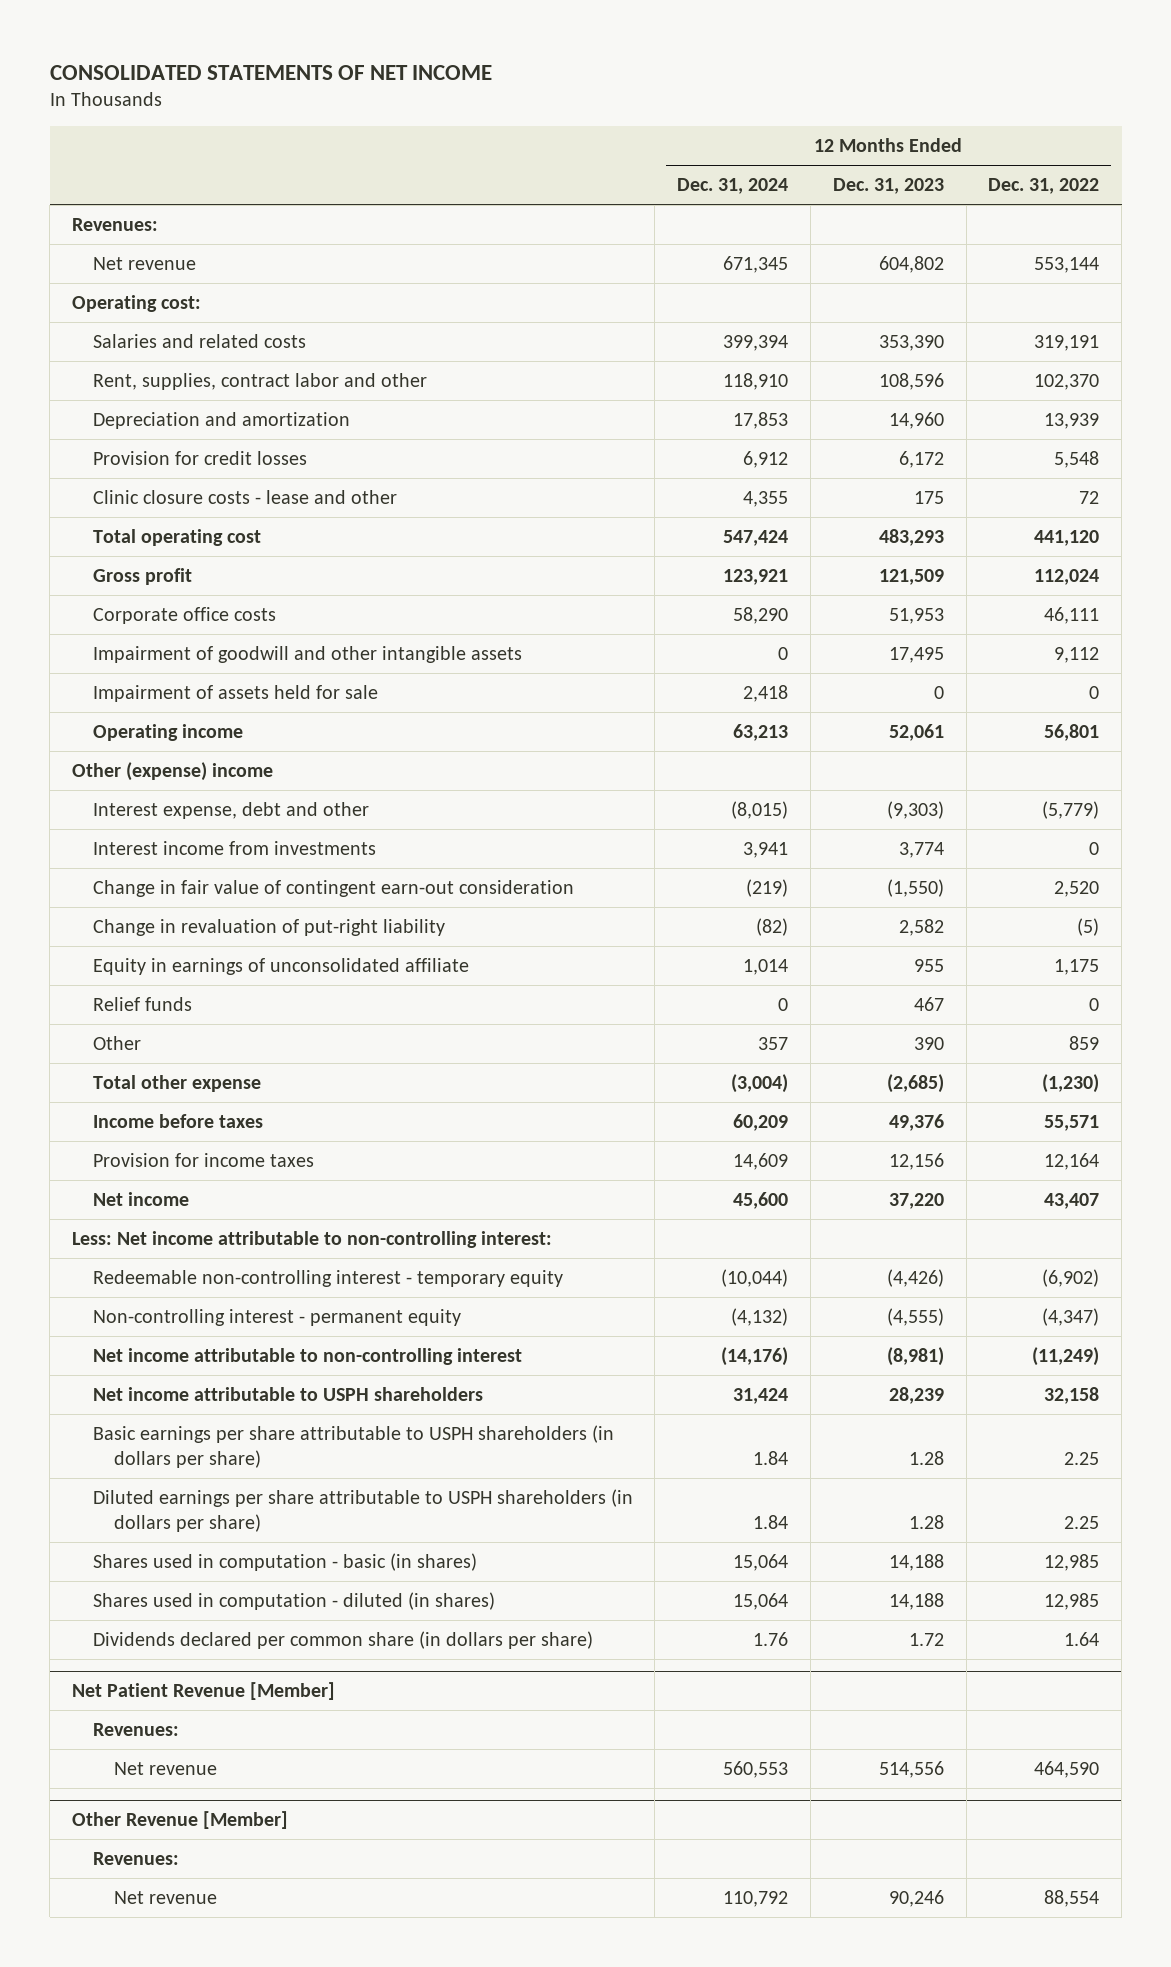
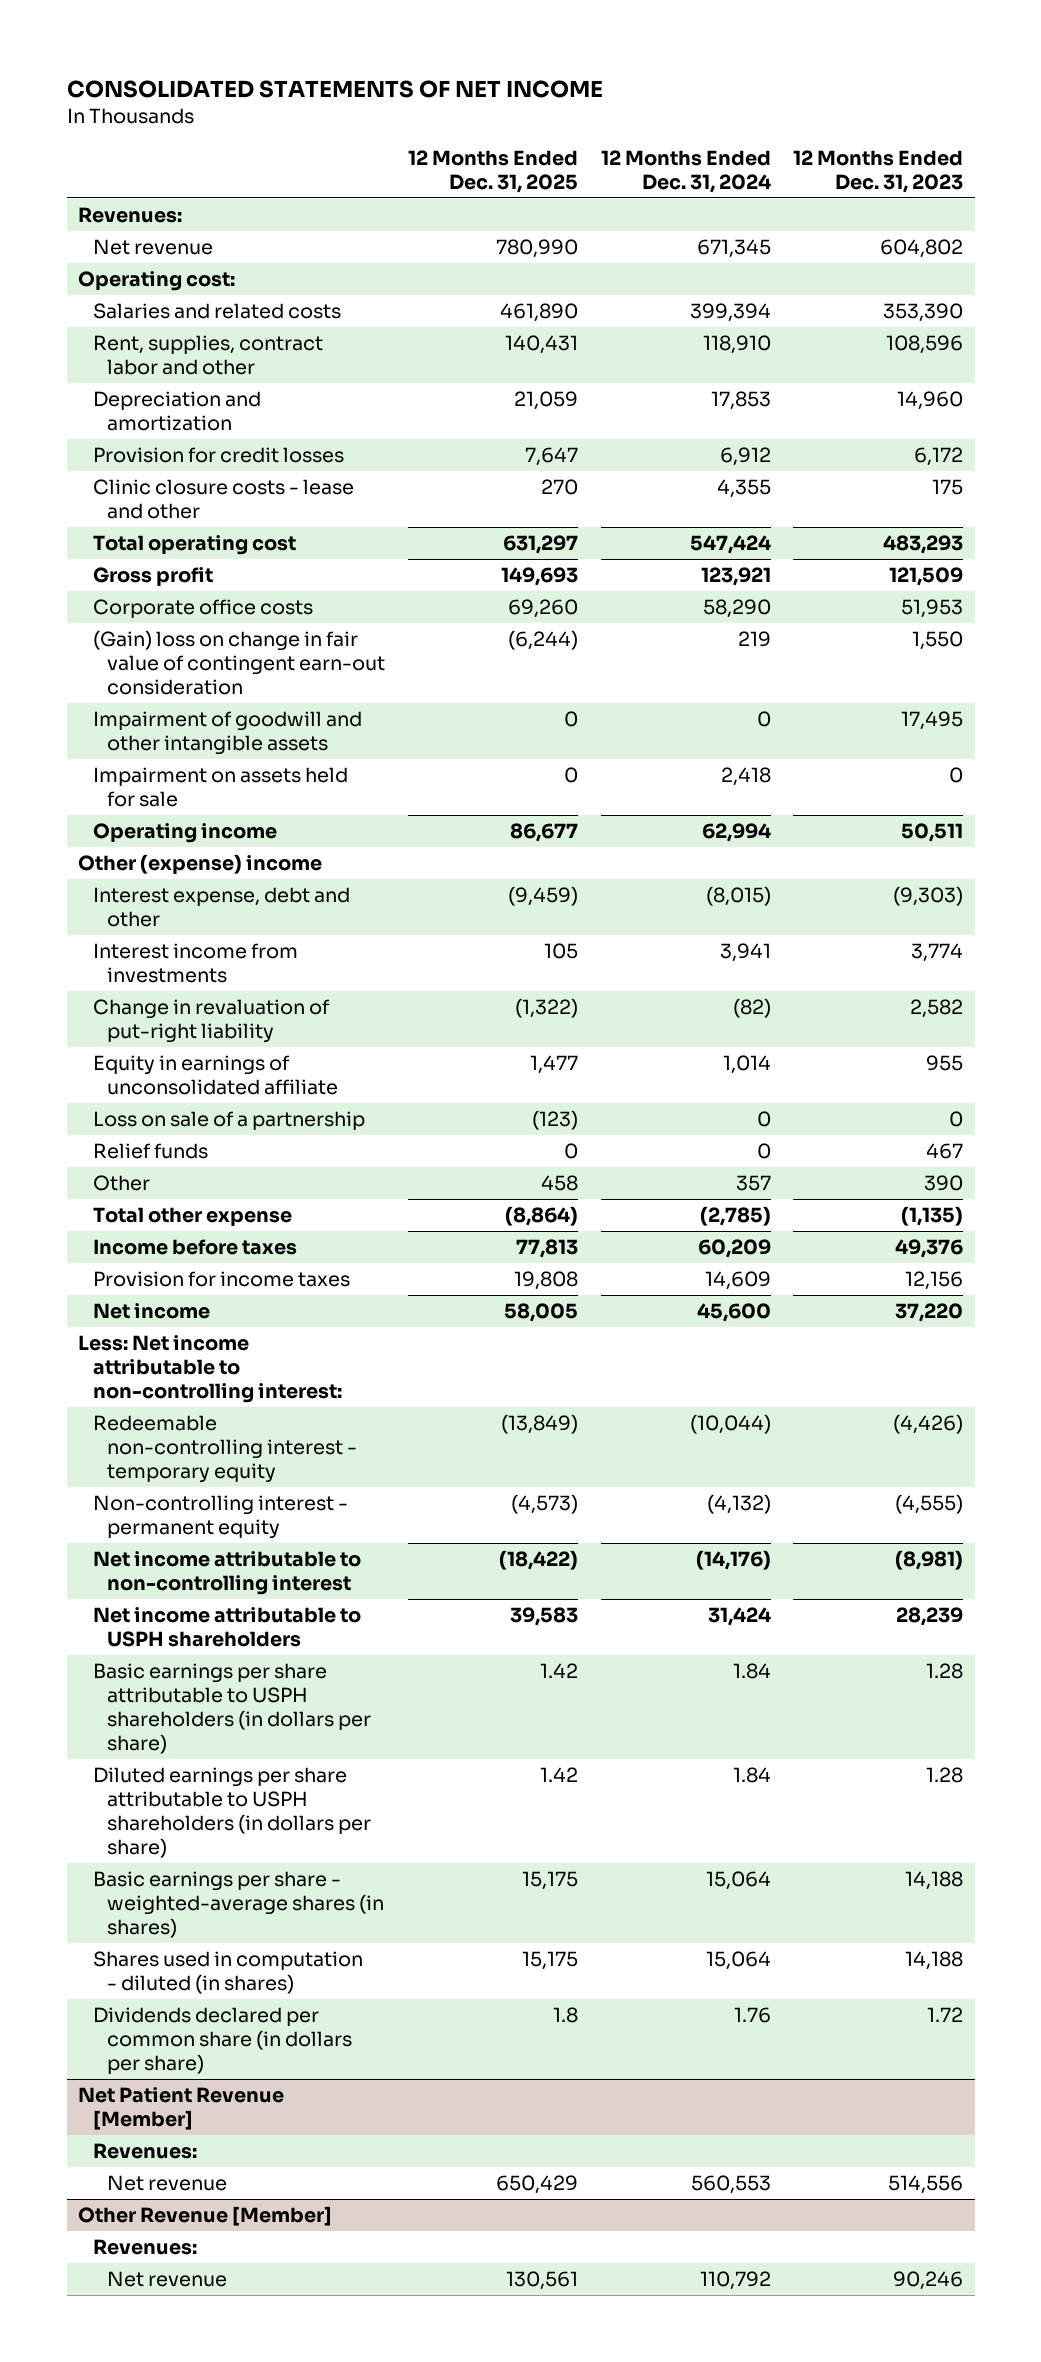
- | 12 Months Ended Dec. 31, 2024 | 12 Months Ended Dec. 31, 2023 | 12 Months Ended Dec. 31, 2022
+ | 12 Months Ended Dec. 31, 2025 | 12 Months Ended Dec. 31, 2024 | 12 Months Ended Dec. 31, 2023
+ (Gain) loss on change in fair value of contingent earn-out consideration | (6,244) | 219 | 1,550
- Impairment of assets held for sale | 2,418 | 0 | 0
- Operating income | 63,213 | 52,061 | 56,801
+ Impairment on assets held for sale | 0 | 2,418 | 0
+ Operating income | 86,677 | 62,994 | 50,511
- Change in fair value of contingent earn-out consideration | (219) | (1,550) | 2,520
+ Loss on sale of a partnership | (123) | 0 | 0
- Total other expense | (3,004) | (2,685) | (1,230)
+ Total other expense | (8,864) | (2,785) | (1,135)
- Shares used in computation - basic (in shares) | 15,064 | 14,188 | 12,985
+ Basic earnings per share - weighted-average shares (in shares) | 15,175 | 15,064 | 14,188

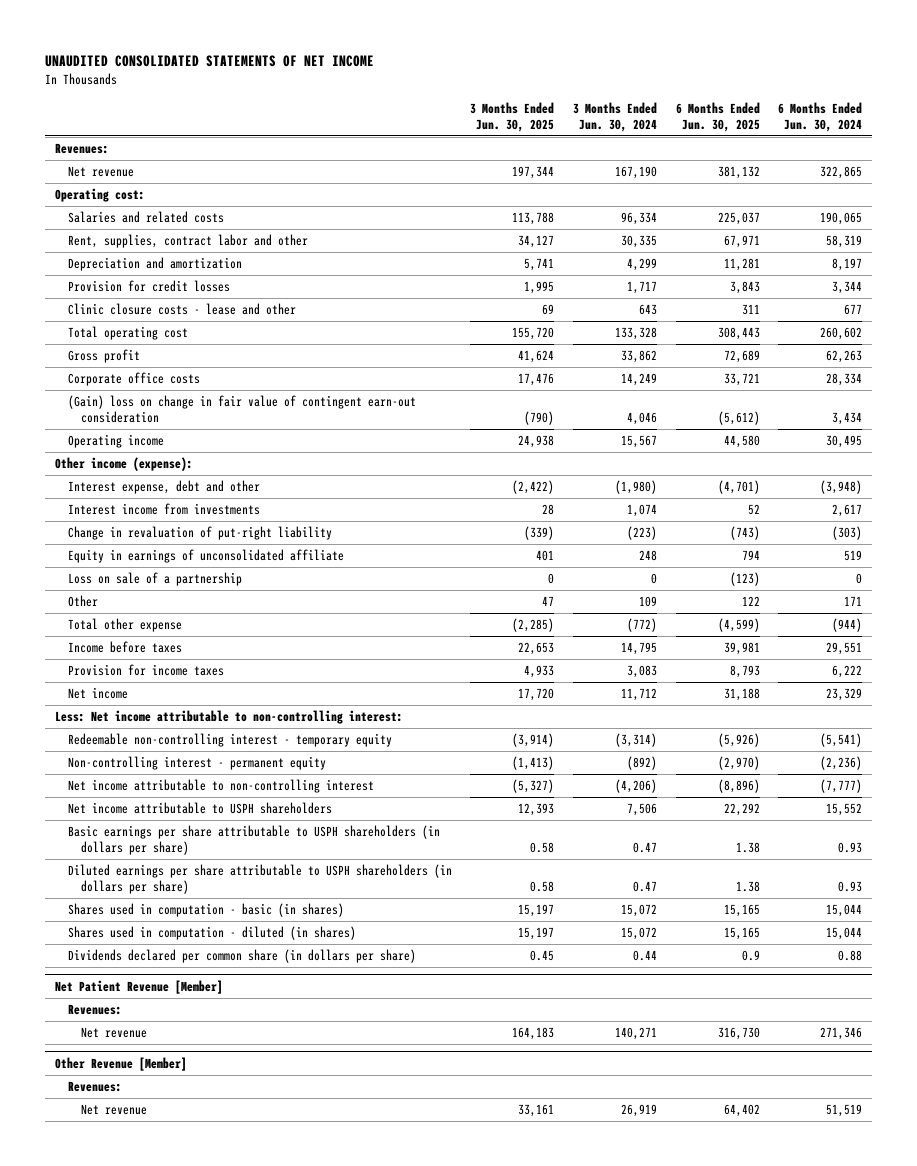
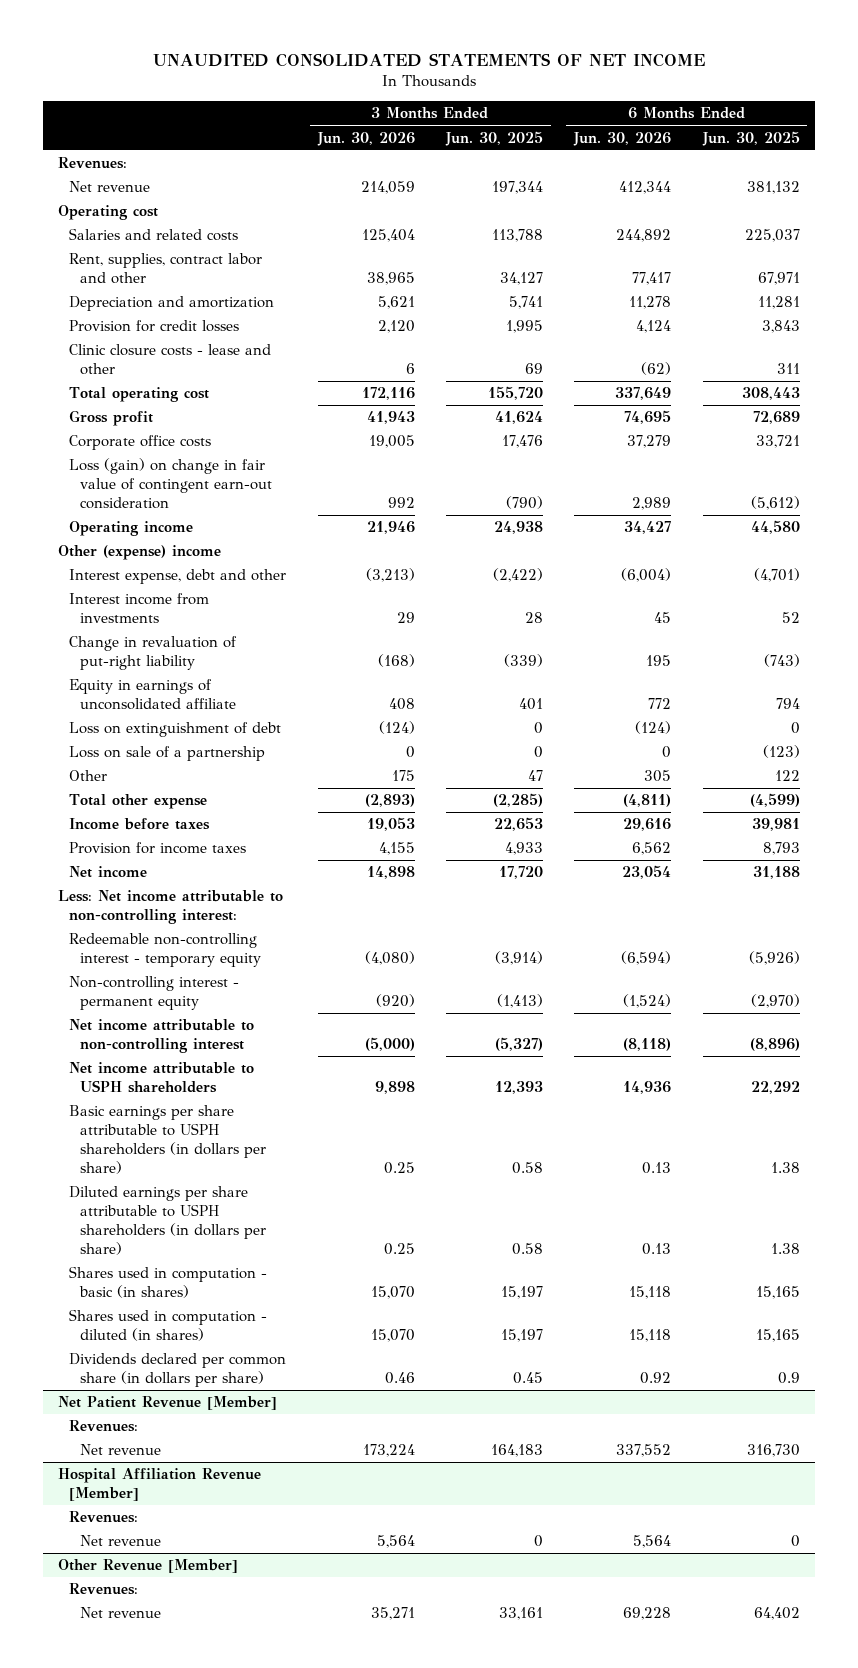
- | 3 Months Ended Jun. 30, 2025 | 3 Months Ended Jun. 30, 2024 | 6 Months Ended Jun. 30, 2025 | 6 Months Ended Jun. 30, 2024
+ | 3 Months Ended Jun. 30, 2026 | 3 Months Ended Jun. 30, 2025 | 6 Months Ended Jun. 30, 2026 | 6 Months Ended Jun. 30, 2025
- Operating cost:
+ Operating cost
- (Gain) loss on change in fair value of contingent earn-out consideration | (790) | 4,046 | (5,612) | 3,434
+ Loss (gain) on change in fair value of contingent earn-out consideration | 992 | (790) | 2,989 | (5,612)
- Other income (expense):
+ Other (expense) income
+ Loss on extinguishment of debt | (124) | 0 | (124) | 0
+ Hospital Affiliation Revenue [Member]
+ Revenues:
+ Net revenue | 5,564 | 0 | 5,564 | 0

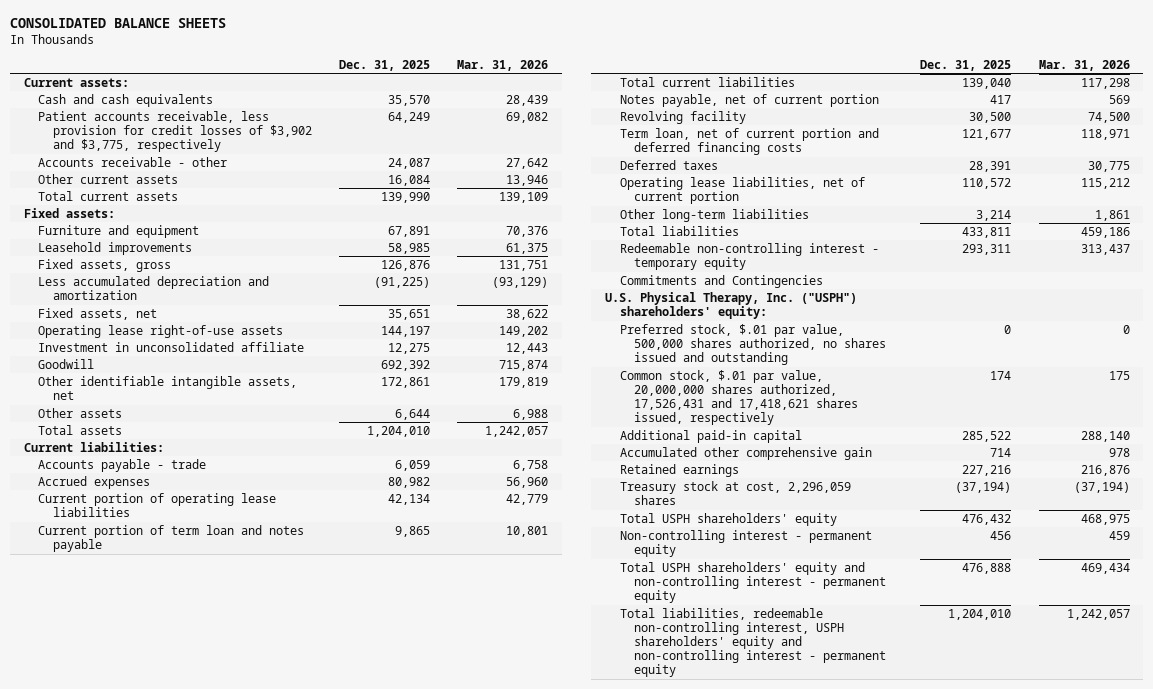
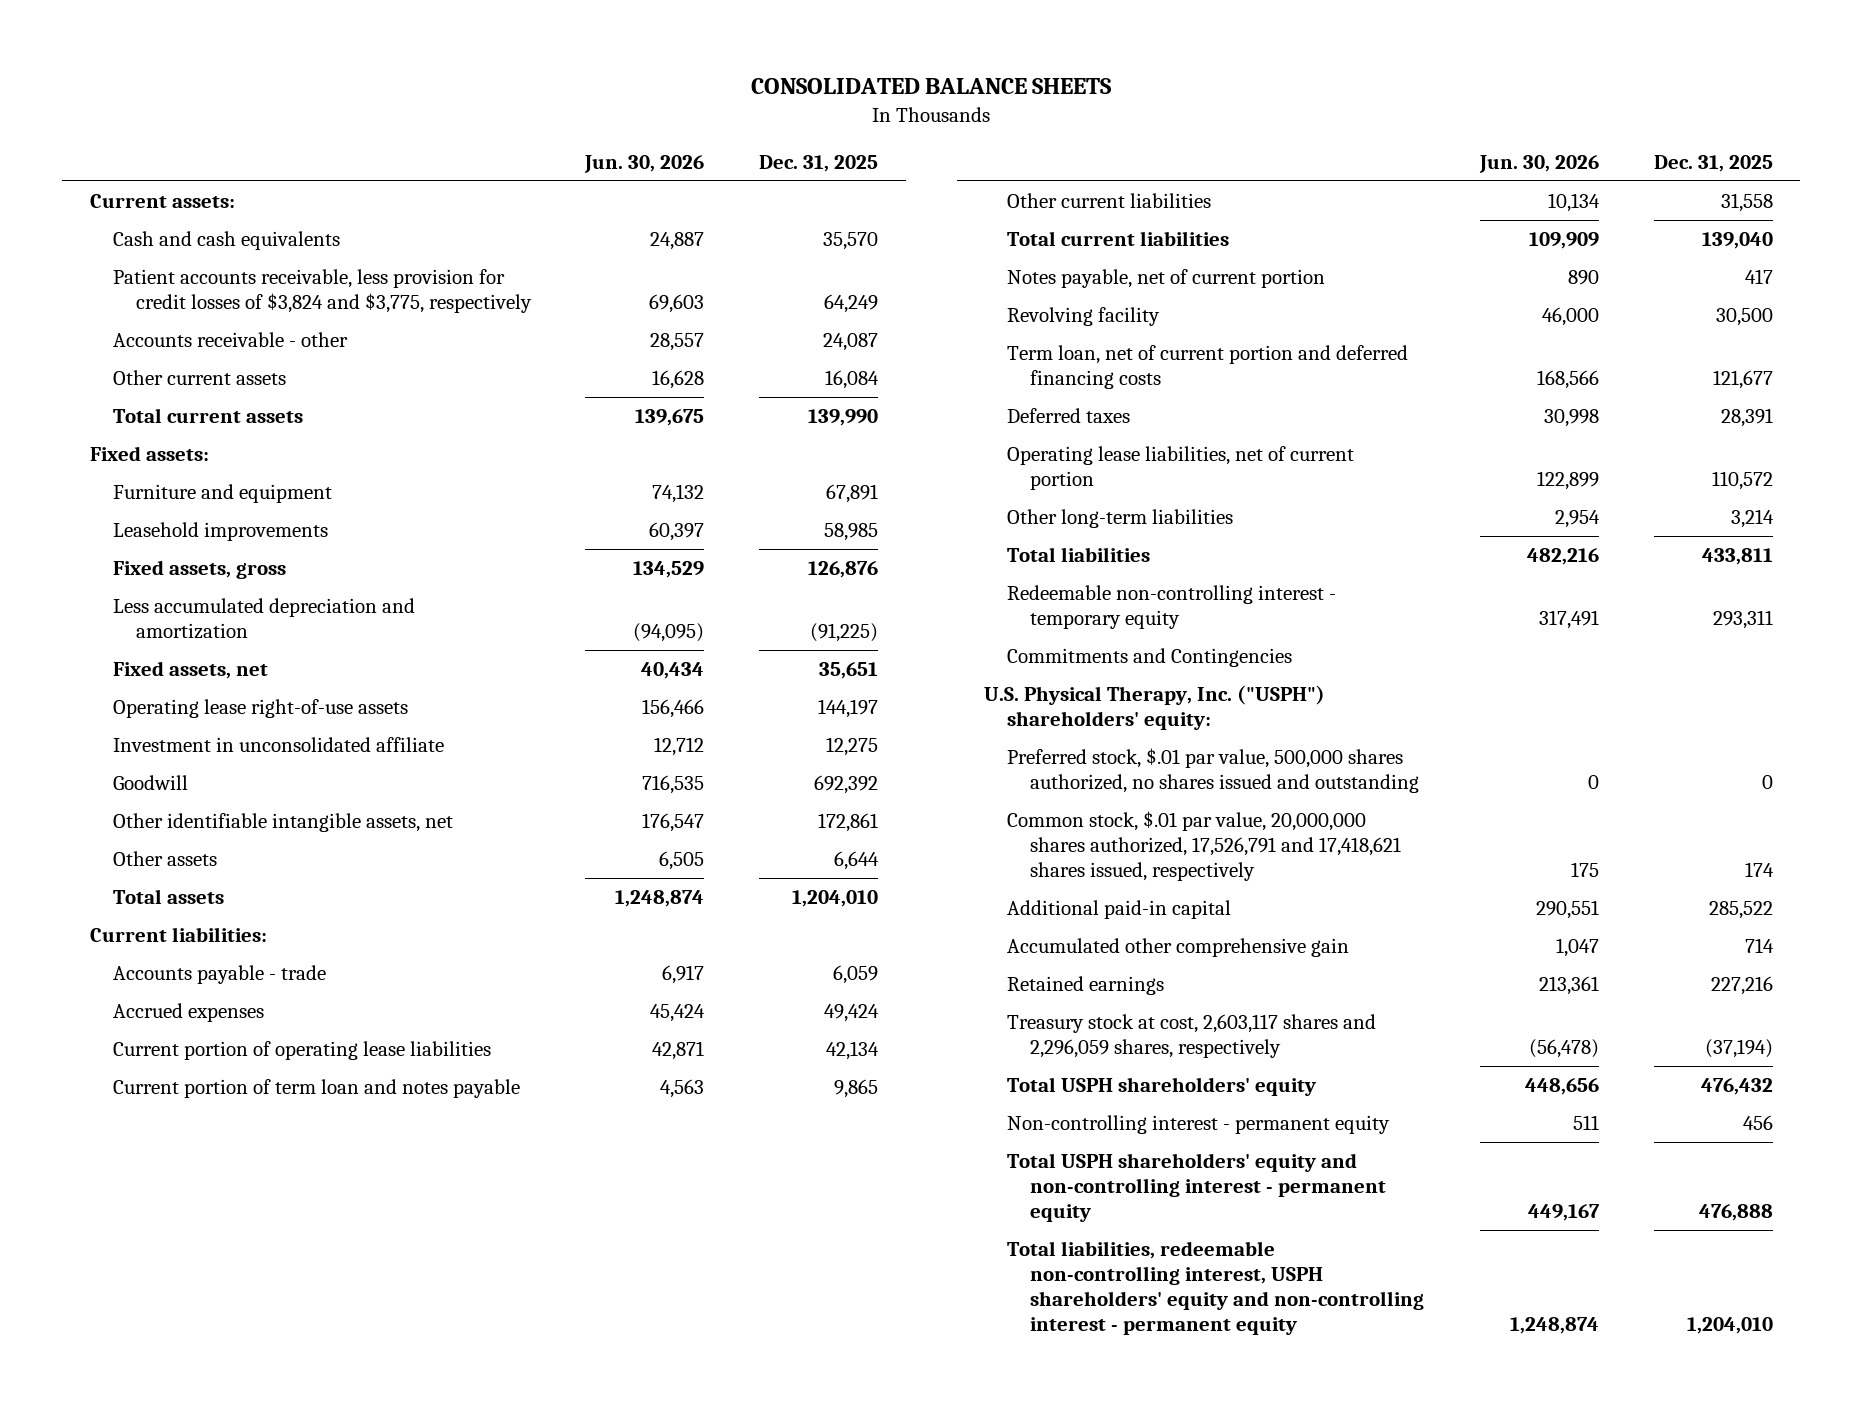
- | Dec. 31, 2025 | Mar. 31, 2026
+ | Jun. 30, 2026 | Dec. 31, 2025
- Patient accounts receivable, less provision for credit losses of $3,902 and $3,775, respectively | 64,249 | 69,082
+ Patient accounts receivable, less provision for credit losses of $3,824 and $3,775, respectively | 69,603 | 64,249
- Accrued expenses | 80,982 | 56,960
+ Accrued expenses | 45,424 | 49,424
+ Other current liabilities | 10,134 | 31,558
- Common stock, $.01 par value, 20,000,000 shares authorized, 17,526,431 and 17,418,621 shares issued, respectively | 174 | 175
+ Common stock, $.01 par value, 20,000,000 shares authorized, 17,526,791 and 17,418,621 shares issued, respectively | 175 | 174
- Treasury stock at cost, 2,296,059 shares | (37,194) | (37,194)
+ Treasury stock at cost, 2,603,117 shares and 2,296,059 shares, respectively | (56,478) | (37,194)

